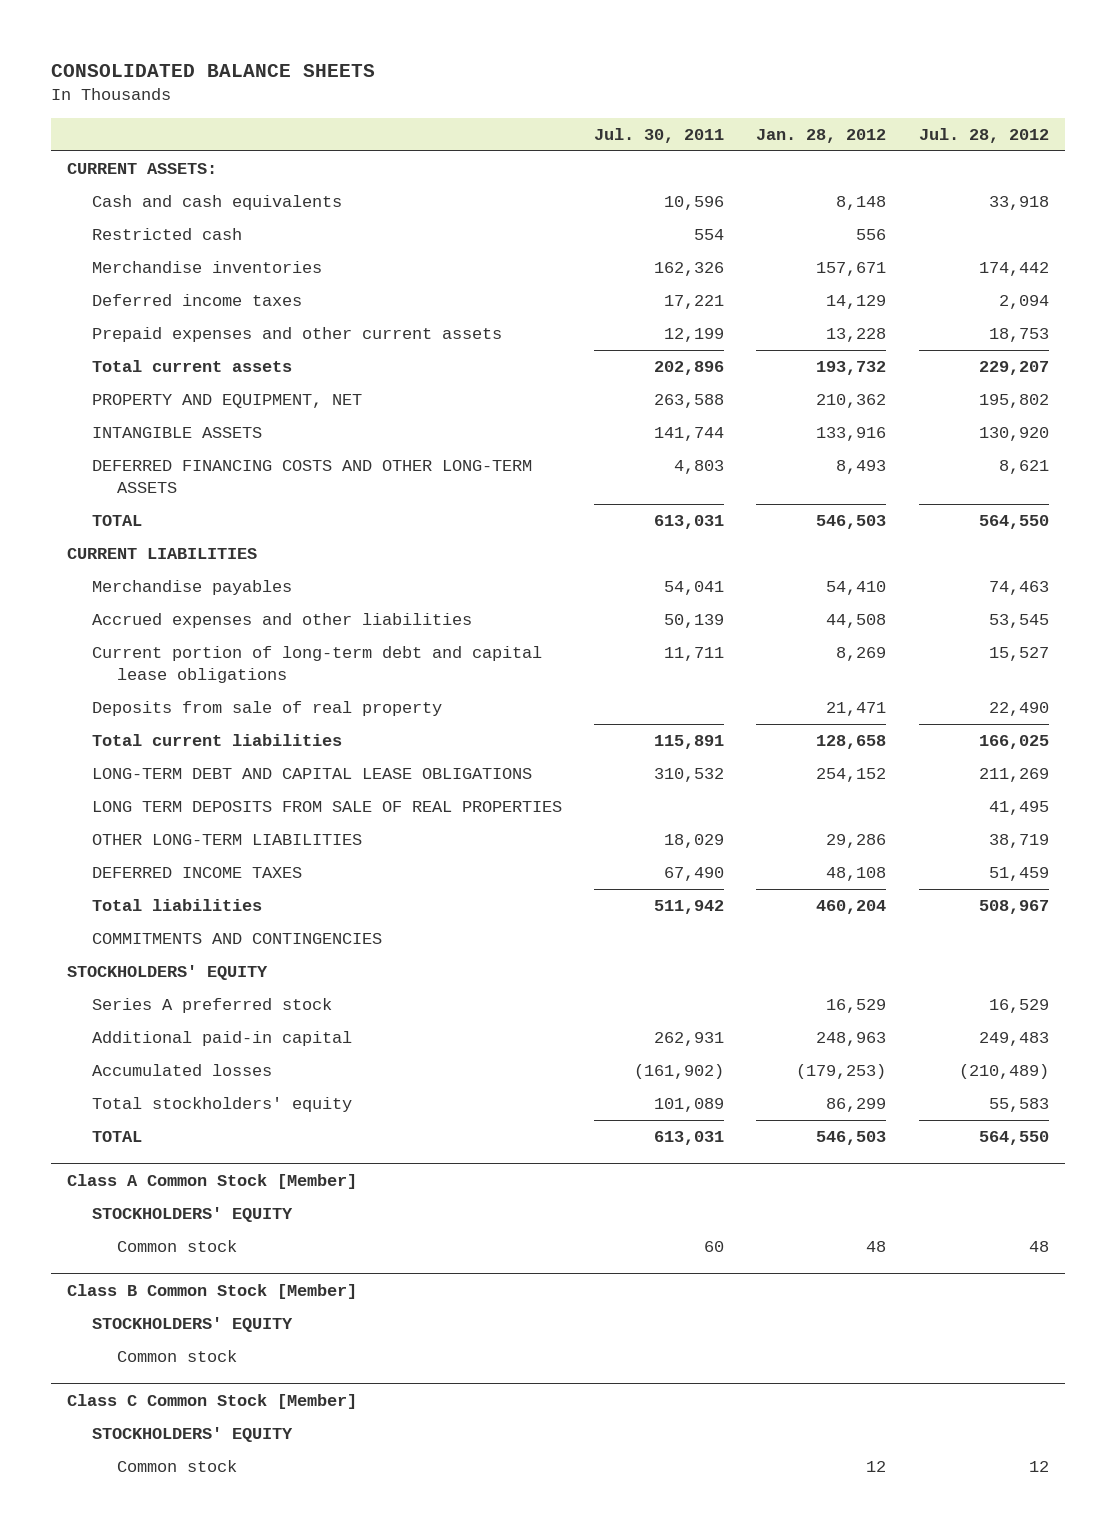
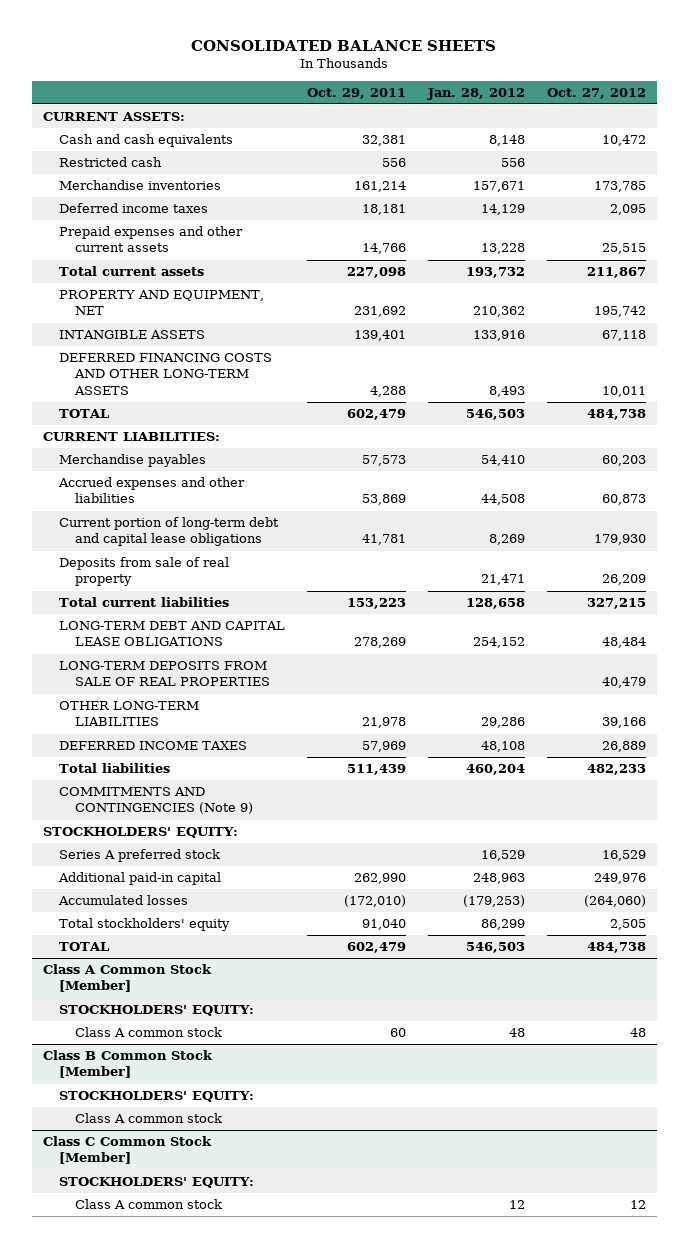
- | Jul. 30, 2011 | Jan. 28, 2012 | Jul. 28, 2012
+ | Oct. 29, 2011 | Jan. 28, 2012 | Oct. 27, 2012
- CURRENT LIABILITIES
+ CURRENT LIABILITIES:
- LONG TERM DEPOSITS FROM SALE OF REAL PROPERTIES | | | 41,495
+ LONG-TERM DEPOSITS FROM SALE OF REAL PROPERTIES | | | 40,479
- COMMITMENTS AND CONTINGENCIES
- STOCKHOLDERS' EQUITY
+ COMMITMENTS AND CONTINGENCIES (Note 9)
+ STOCKHOLDERS' EQUITY:
@ Class A Common Stock [Member]
- STOCKHOLDERS' EQUITY
- Common stock | 60 | 48 | 48
+ STOCKHOLDERS' EQUITY:
+ Class A common stock | 60 | 48 | 48
@ Class B Common Stock [Member]
- STOCKHOLDERS' EQUITY
- Common stock
+ STOCKHOLDERS' EQUITY:
+ Class A common stock
@ Class C Common Stock [Member]
- STOCKHOLDERS' EQUITY
- Common stock | | 12 | 12
+ STOCKHOLDERS' EQUITY:
+ Class A common stock | | 12 | 12

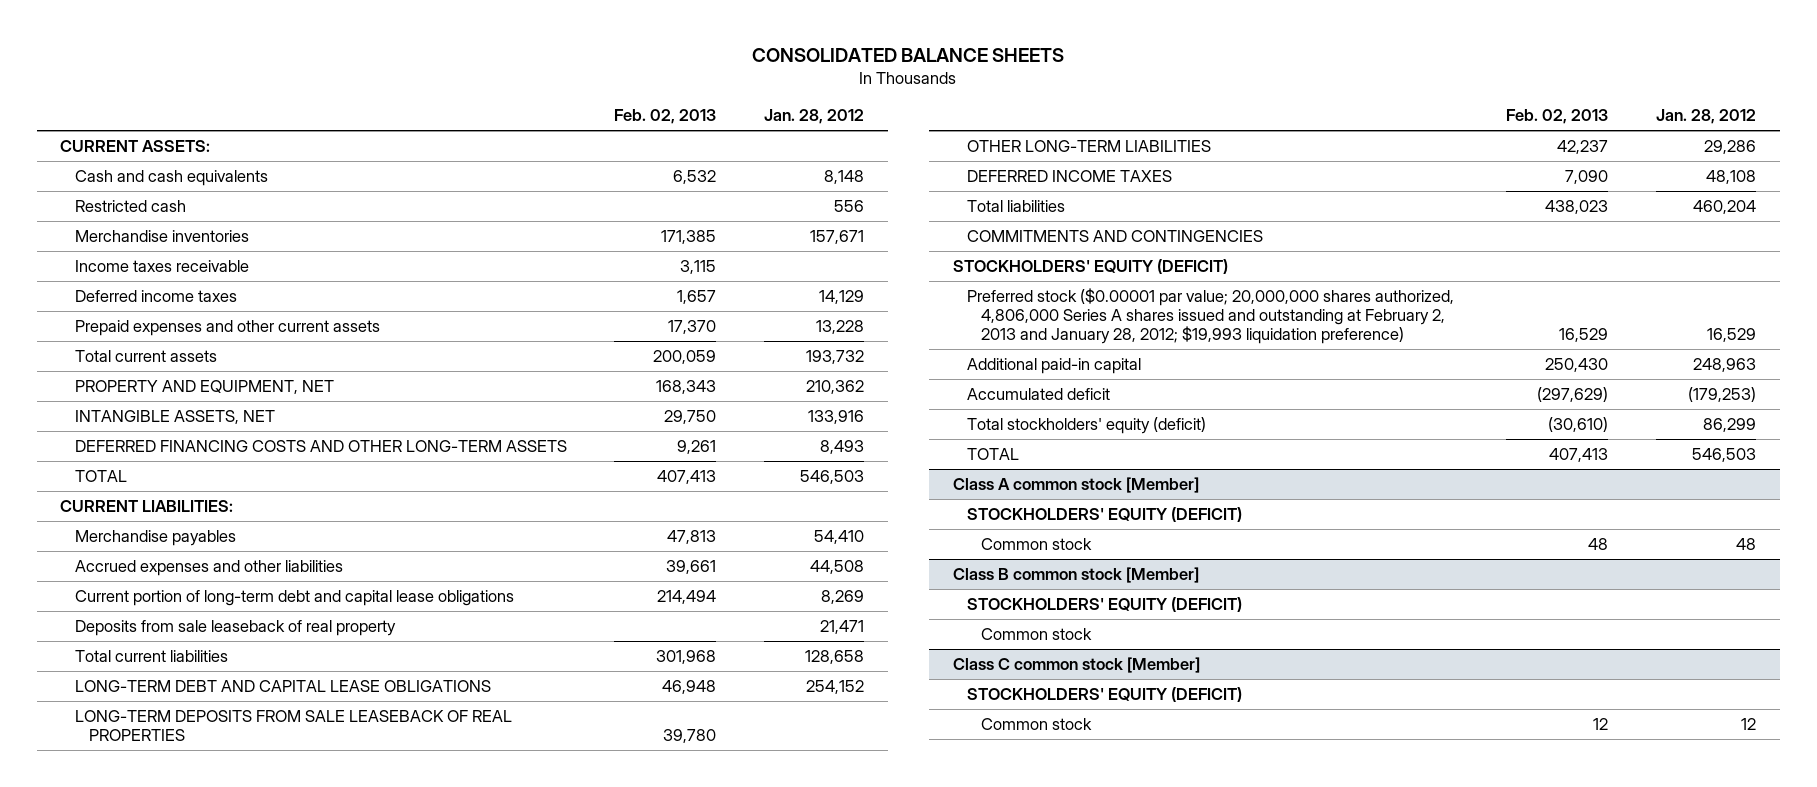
- | Oct. 29, 2011 | Jan. 28, 2012 | Oct. 27, 2012
+ | Feb. 02, 2013 | Jan. 28, 2012
+ Income taxes receivable | 3,115 |
- INTANGIBLE ASSETS | 139,401 | 133,916 | 67,118
+ INTANGIBLE ASSETS, NET | 29,750 | 133,916
- Deposits from sale of real property | | 21,471 | 26,209
+ Deposits from sale leaseback of real property | | 21,471
- LONG-TERM DEPOSITS FROM SALE OF REAL PROPERTIES | | | 40,479
+ LONG-TERM DEPOSITS FROM SALE LEASEBACK OF REAL PROPERTIES | 39,780 |
- COMMITMENTS AND CONTINGENCIES (Note 9)
- STOCKHOLDERS' EQUITY:
- Series A preferred stock | | 16,529 | 16,529
+ COMMITMENTS AND CONTINGENCIES
+ STOCKHOLDERS' EQUITY (DEFICIT)
+ Preferred stock ($0.00001 par value; 20,000,000 shares authorized, 4,806,000 Series A shares issued and outstanding at February 2, 2013 and January 28, 2012; $19,993 liquidation preference) | 16,529 | 16,529
- Accumulated losses | (172,010) | (179,253) | (264,060)
- Total stockholders' equity | 91,040 | 86,299 | 2,505
+ Accumulated deficit | (297,629) | (179,253)
+ Total stockholders' equity (deficit) | (30,610) | 86,299
- Class A Common Stock [Member]
- STOCKHOLDERS' EQUITY:
- Class A common stock | 60 | 48 | 48
- Class B Common Stock [Member]
- STOCKHOLDERS' EQUITY:
- Class A common stock
- Class C Common Stock [Member]
- STOCKHOLDERS' EQUITY:
- Class A common stock | | 12 | 12
+ Class A common stock [Member]
+ STOCKHOLDERS' EQUITY (DEFICIT)
+ Common stock | 48 | 48
+ Class B common stock [Member]
+ STOCKHOLDERS' EQUITY (DEFICIT)
+ Common stock
+ Class C common stock [Member]
+ STOCKHOLDERS' EQUITY (DEFICIT)
+ Common stock | 12 | 12

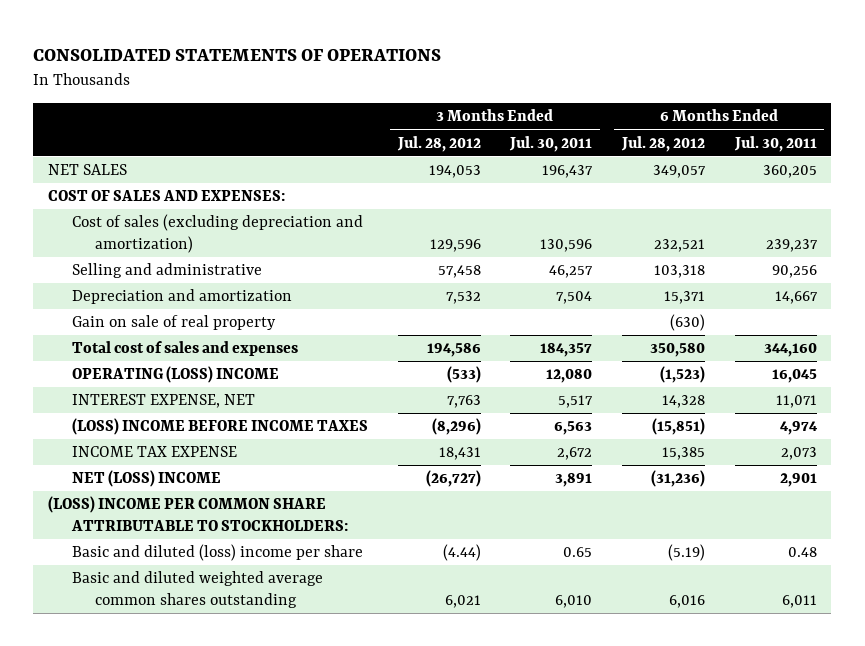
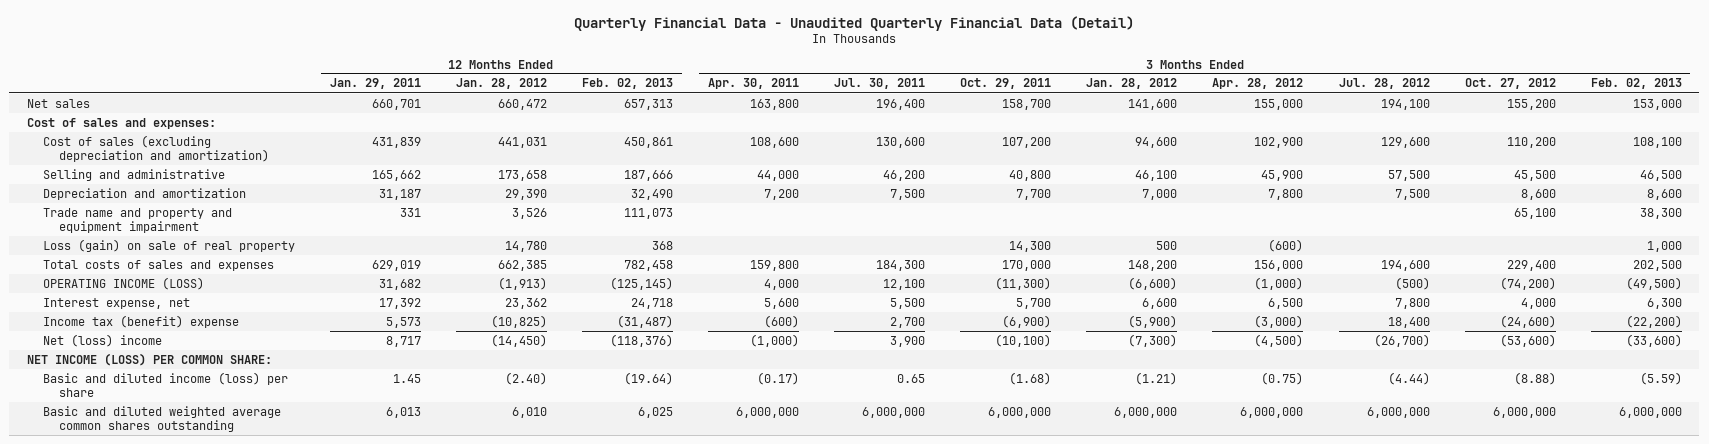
- CONSOLIDATED STATEMENTS OF OPERATIONS
+ Quarterly Financial Data - Unaudited Quarterly Financial Data (Detail)
- | 3 Months Ended Jul. 28, 2012 | 3 Months Ended Jul. 30, 2011 | 6 Months Ended Jul. 28, 2012 | 6 Months Ended Jul. 30, 2011
+ | 12 Months Ended Jan. 29, 2011 | 12 Months Ended Jan. 28, 2012 | 12 Months Ended Feb. 02, 2013 | 3 Months Ended Apr. 30, 2011 | 3 Months Ended Jul. 30, 2011 | 3 Months Ended Oct. 29, 2011 | 3 Months Ended Jan. 28, 2012 | 3 Months Ended Apr. 28, 2012 | 3 Months Ended Jul. 28, 2012 | 3 Months Ended Oct. 27, 2012 | 3 Months Ended Feb. 02, 2013
- NET SALES | 194,053 | 196,437 | 349,057 | 360,205
- COST OF SALES AND EXPENSES:
- Cost of sales (excluding depreciation and amortization) | 129,596 | 130,596 | 232,521 | 239,237
- Selling and administrative | 57,458 | 46,257 | 103,318 | 90,256
- Depreciation and amortization | 7,532 | 7,504 | 15,371 | 14,667
- Gain on sale of real property | | | (630) |
- Total cost of sales and expenses | 194,586 | 184,357 | 350,580 | 344,160
- OPERATING (LOSS) INCOME | (533) | 12,080 | (1,523) | 16,045
- INTEREST EXPENSE, NET | 7,763 | 5,517 | 14,328 | 11,071
- (LOSS) INCOME BEFORE INCOME TAXES | (8,296) | 6,563 | (15,851) | 4,974
- INCOME TAX EXPENSE | 18,431 | 2,672 | 15,385 | 2,073
- NET (LOSS) INCOME | (26,727) | 3,891 | (31,236) | 2,901
- (LOSS) INCOME PER COMMON SHARE ATTRIBUTABLE TO STOCKHOLDERS:
- Basic and diluted (loss) income per share | (4.44) | 0.65 | (5.19) | 0.48
- Basic and diluted weighted average common shares outstanding | 6,021 | 6,010 | 6,016 | 6,011
+ Net sales | 660,701 | 660,472 | 657,313 | 163,800 | 196,400 | 158,700 | 141,600 | 155,000 | 194,100 | 155,200 | 153,000
+ Cost of sales and expenses:
+ Cost of sales (excluding depreciation and amortization) | 431,839 | 441,031 | 450,861 | 108,600 | 130,600 | 107,200 | 94,600 | 102,900 | 129,600 | 110,200 | 108,100
+ Selling and administrative | 165,662 | 173,658 | 187,666 | 44,000 | 46,200 | 40,800 | 46,100 | 45,900 | 57,500 | 45,500 | 46,500
+ Depreciation and amortization | 31,187 | 29,390 | 32,490 | 7,200 | 7,500 | 7,700 | 7,000 | 7,800 | 7,500 | 8,600 | 8,600
+ Trade name and property and equipment impairment | 331 | 3,526 | 111,073 | | | | | | | 65,100 | 38,300
+ Loss (gain) on sale of real property | | 14,780 | 368 | | | 14,300 | 500 | (600) | | | 1,000
+ Total costs of sales and expenses | 629,019 | 662,385 | 782,458 | 159,800 | 184,300 | 170,000 | 148,200 | 156,000 | 194,600 | 229,400 | 202,500
+ OPERATING INCOME (LOSS) | 31,682 | (1,913) | (125,145) | 4,000 | 12,100 | (11,300) | (6,600) | (1,000) | (500) | (74,200) | (49,500)
+ Interest expense, net | 17,392 | 23,362 | 24,718 | 5,600 | 5,500 | 5,700 | 6,600 | 6,500 | 7,800 | 4,000 | 6,300
+ Income tax (benefit) expense | 5,573 | (10,825) | (31,487) | (600) | 2,700 | (6,900) | (5,900) | (3,000) | 18,400 | (24,600) | (22,200)
+ Net (loss) income | 8,717 | (14,450) | (118,376) | (1,000) | 3,900 | (10,100) | (7,300) | (4,500) | (26,700) | (53,600) | (33,600)
+ NET INCOME (LOSS) PER COMMON SHARE:
+ Basic and diluted income (loss) per share | 1.45 | (2.40) | (19.64) | (0.17) | 0.65 | (1.68) | (1.21) | (0.75) | (4.44) | (8.88) | (5.59)
+ Basic and diluted weighted average common shares outstanding | 6,013 | 6,010 | 6,025 | 6,000,000 | 6,000,000 | 6,000,000 | 6,000,000 | 6,000,000 | 6,000,000 | 6,000,000 | 6,000,000

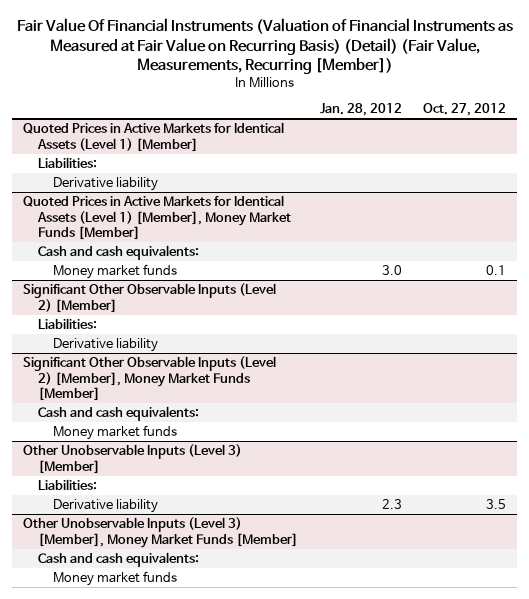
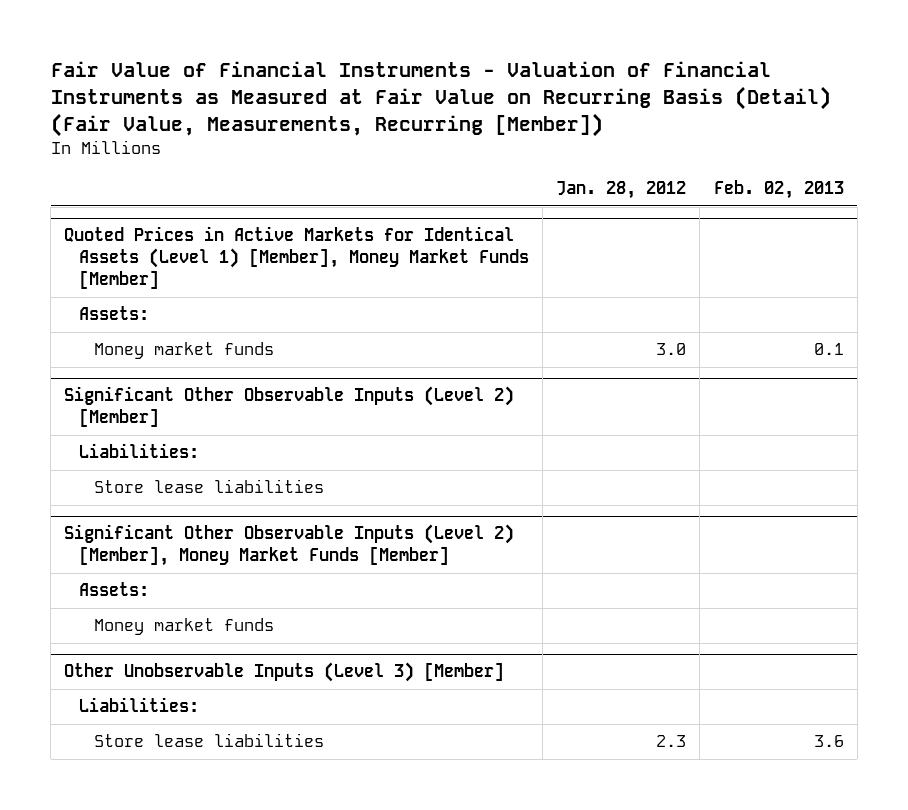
- Fair Value Of Financial Instruments (Valuation of Financial Instruments as Measured at Fair Value on Recurring Basis) (Detail) (Fair Value, Measurements, Recurring [Member])
+ Fair Value of Financial Instruments - Valuation of Financial Instruments as Measured at Fair Value on Recurring Basis (Detail) (Fair Value, Measurements, Recurring [Member])
- | Jan. 28, 2012 | Oct. 27, 2012
+ | Jan. 28, 2012 | Feb. 02, 2013
- Quoted Prices in Active Markets for Identical Assets (Level 1) [Member]
- Liabilities:
- Derivative liability
@ Quoted Prices in Active Markets for Identical Assets (Level 1) [Member], Money Market Funds [Member]
- Cash and cash equivalents:
+ Assets:
@ Significant Other Observable Inputs (Level 2) [Member]
- Derivative liability
+ Store lease liabilities
@ Significant Other Observable Inputs (Level 2) [Member], Money Market Funds [Member]
- Cash and cash equivalents:
+ Assets:
@ Other Unobservable Inputs (Level 3) [Member]
- Derivative liability | 2.3 | 3.5
- Other Unobservable Inputs (Level 3) [Member], Money Market Funds [Member]
- Cash and cash equivalents:
- Money market funds
@ Other Unobservable Inputs (Level 3) [Member]
+ Store lease liabilities | 2.3 | 3.6

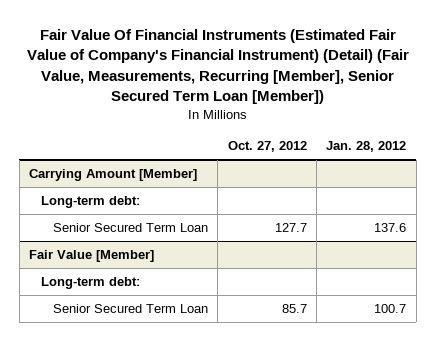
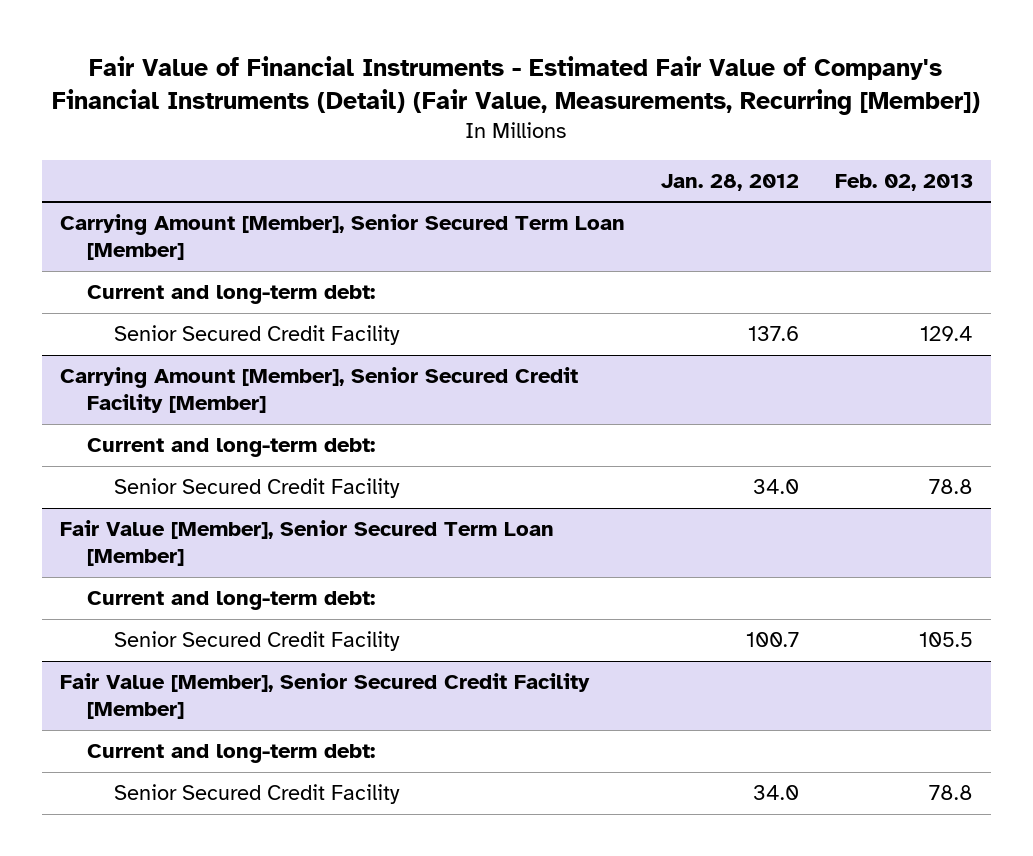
- Fair Value Of Financial Instruments (Estimated Fair Value of Company's Financial Instrument) (Detail) (Fair Value, Measurements, Recurring [Member], Senior Secured Term Loan [Member])
+ Fair Value of Financial Instruments - Estimated Fair Value of Company's Financial Instruments (Detail) (Fair Value, Measurements, Recurring [Member])
- | Oct. 27, 2012 | Jan. 28, 2012
+ | Jan. 28, 2012 | Feb. 02, 2013
- Carrying Amount [Member]
- Long-term debt:
- Senior Secured Term Loan | 127.7 | 137.6
- Fair Value [Member]
- Long-term debt:
- Senior Secured Term Loan | 85.7 | 100.7
+ Carrying Amount [Member], Senior Secured Term Loan [Member]
+ Current and long-term debt:
+ Senior Secured Credit Facility | 137.6 | 129.4
+ Carrying Amount [Member], Senior Secured Credit Facility [Member]
+ Current and long-term debt:
+ Senior Secured Credit Facility | 34.0 | 78.8
+ Fair Value [Member], Senior Secured Term Loan [Member]
+ Current and long-term debt:
+ Senior Secured Credit Facility | 100.7 | 105.5
+ Fair Value [Member], Senior Secured Credit Facility [Member]
+ Current and long-term debt:
+ Senior Secured Credit Facility | 34.0 | 78.8

